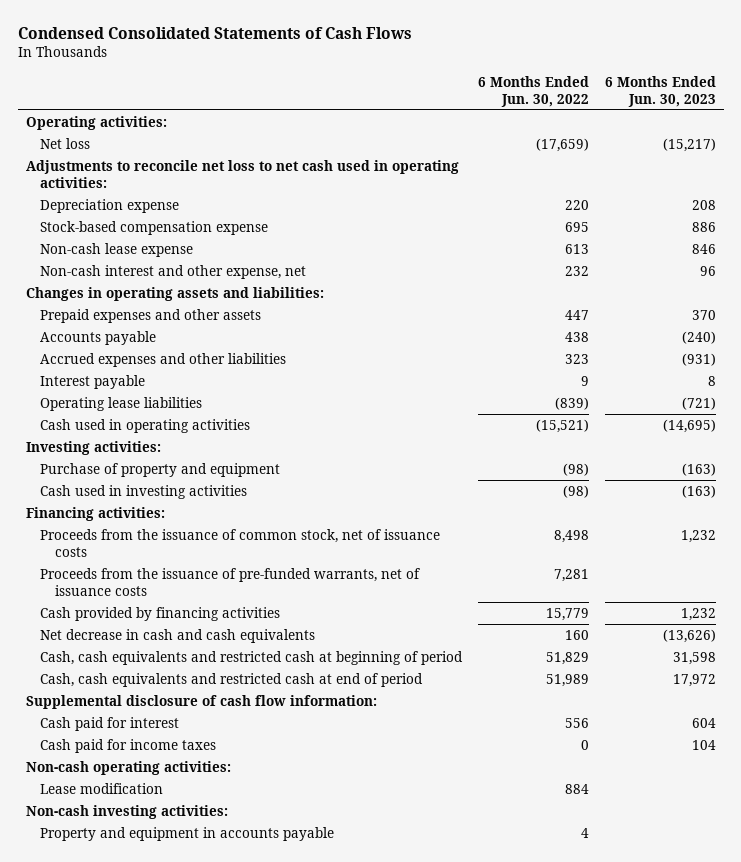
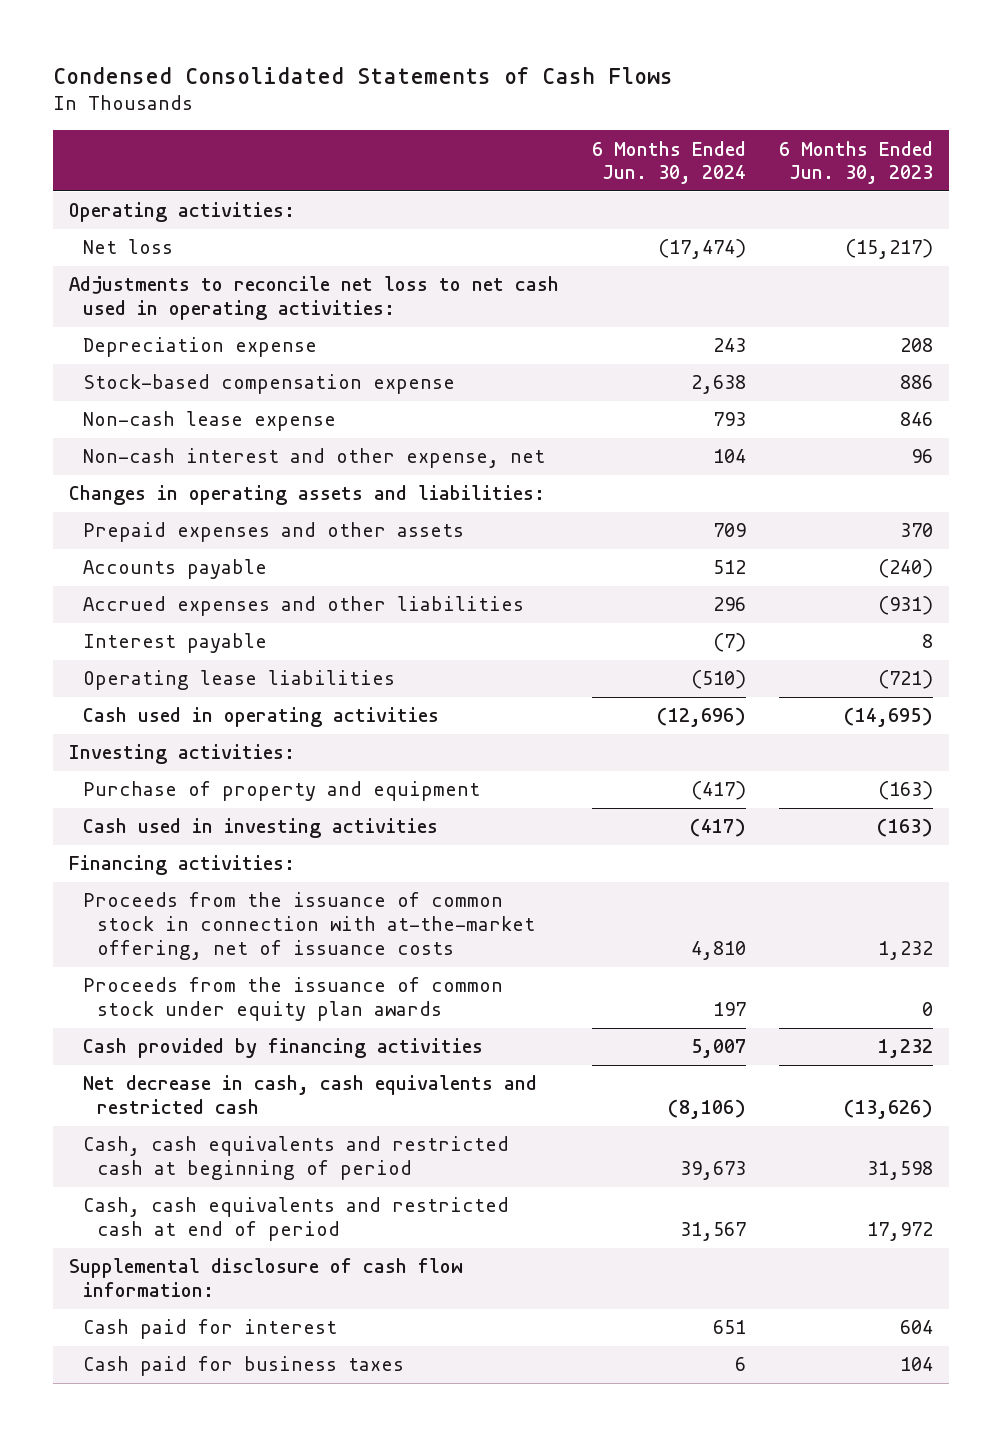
- | 6 Months Ended Jun. 30, 2022 | 6 Months Ended Jun. 30, 2023
+ | 6 Months Ended Jun. 30, 2024 | 6 Months Ended Jun. 30, 2023
- Proceeds from the issuance of common stock, net of issuance costs | 8,498 | 1,232
- Proceeds from the issuance of pre-funded warrants, net of issuance costs | 7,281 |
+ Proceeds from the issuance of common stock in connection with at-the-market offering, net of issuance costs | 4,810 | 1,232
+ Proceeds from the issuance of common stock under equity plan awards | 197 | 0
- Net decrease in cash and cash equivalents | 160 | (13,626)
+ Net decrease in cash, cash equivalents and restricted cash | (8,106) | (13,626)
- Cash paid for income taxes | 0 | 104
- Non-cash operating activities:
- Lease modification | 884 |
- Non-cash investing activities:
- Property and equipment in accounts payable | 4 |
+ Cash paid for business taxes | 6 | 104

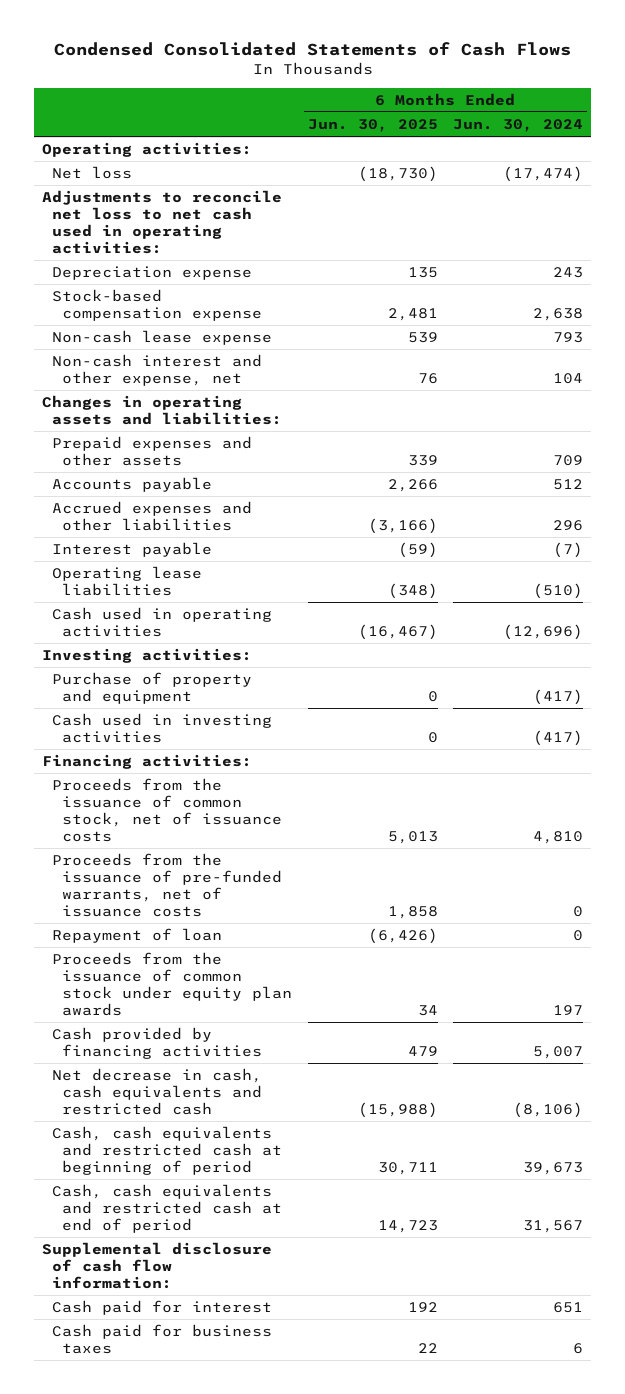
- | 6 Months Ended Jun. 30, 2024 | 6 Months Ended Jun. 30, 2023
+ | 6 Months Ended Jun. 30, 2025 | 6 Months Ended Jun. 30, 2024
- Proceeds from the issuance of common stock in connection with at-the-market offering, net of issuance costs | 4,810 | 1,232
+ Proceeds from the issuance of common stock, net of issuance costs | 5,013 | 4,810
+ Proceeds from the issuance of pre-funded warrants, net of issuance costs | 1,858 | 0
+ Repayment of loan | (6,426) | 0

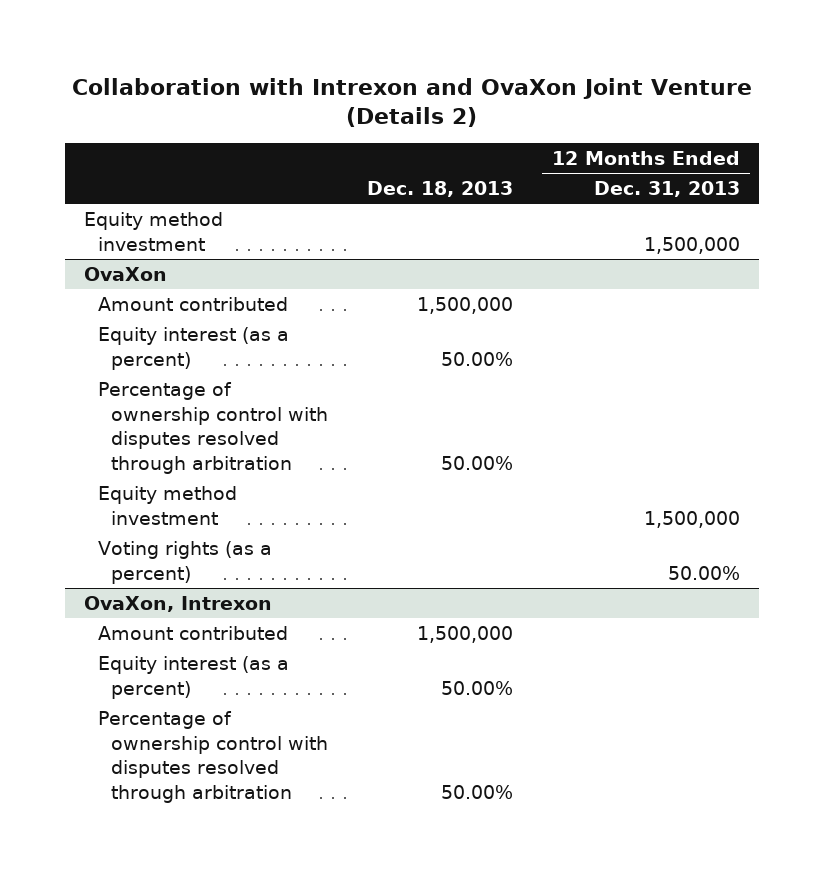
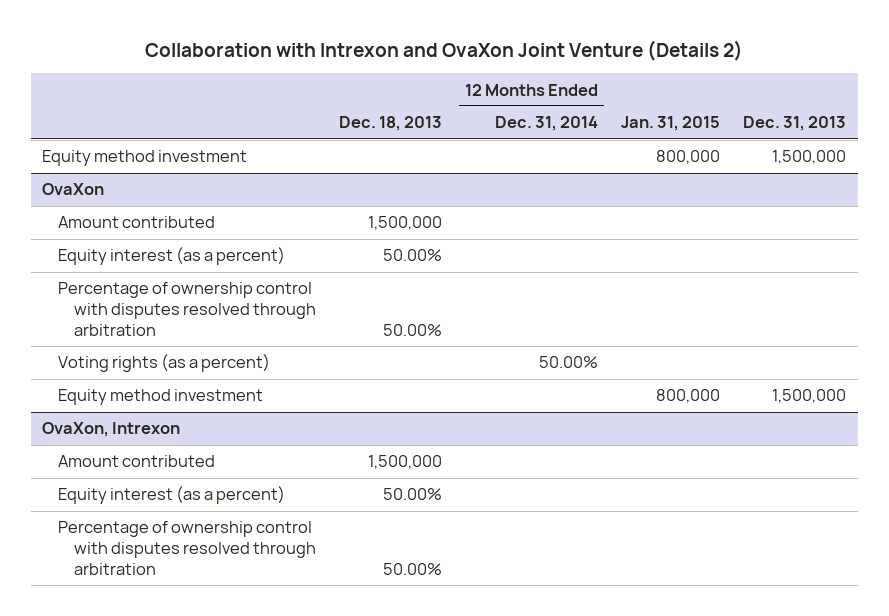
- | Dec. 18, 2013 | 12 Months Ended Dec. 31, 2013
+ | Dec. 18, 2013 | 12 Months Ended Dec. 31, 2014 | Jan. 31, 2015 | Dec. 31, 2013
@ OvaXon
moved down: Equity method investment | | | 800,000 | 1,500,000

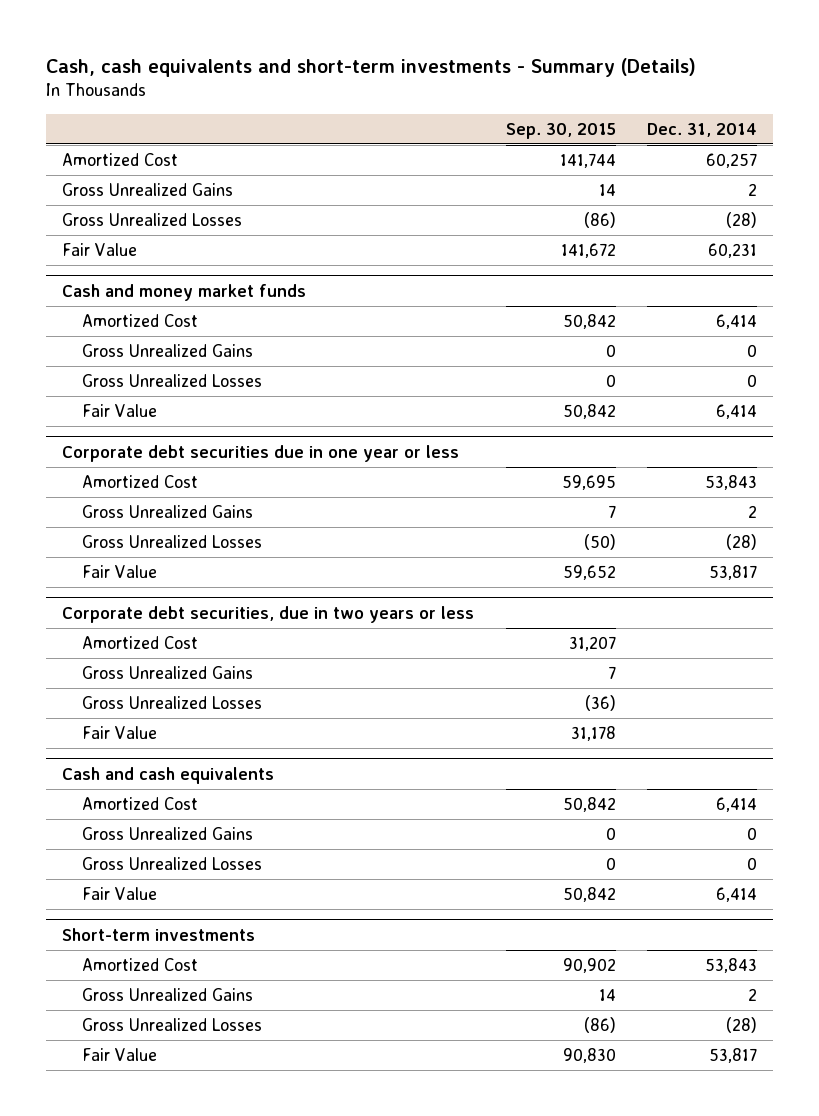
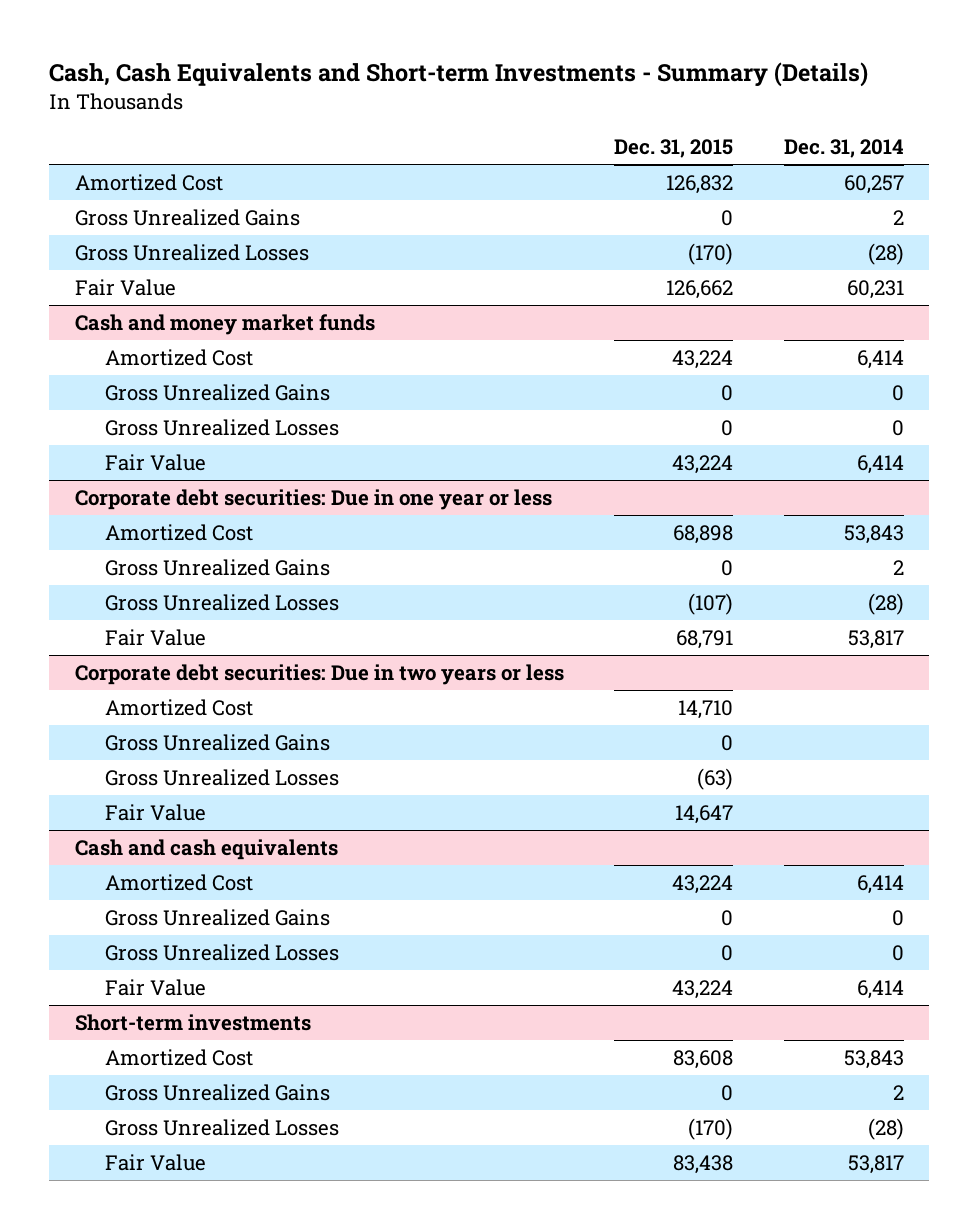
- Cash, cash equivalents and short-term investments - Summary (Details)
+ Cash, Cash Equivalents and Short-term Investments - Summary (Details)
- | Sep. 30, 2015 | Dec. 31, 2014
+ | Dec. 31, 2015 | Dec. 31, 2014
- Corporate debt securities due in one year or less
+ Corporate debt securities: Due in one year or less
- Corporate debt securities, due in two years or less
+ Corporate debt securities: Due in two years or less

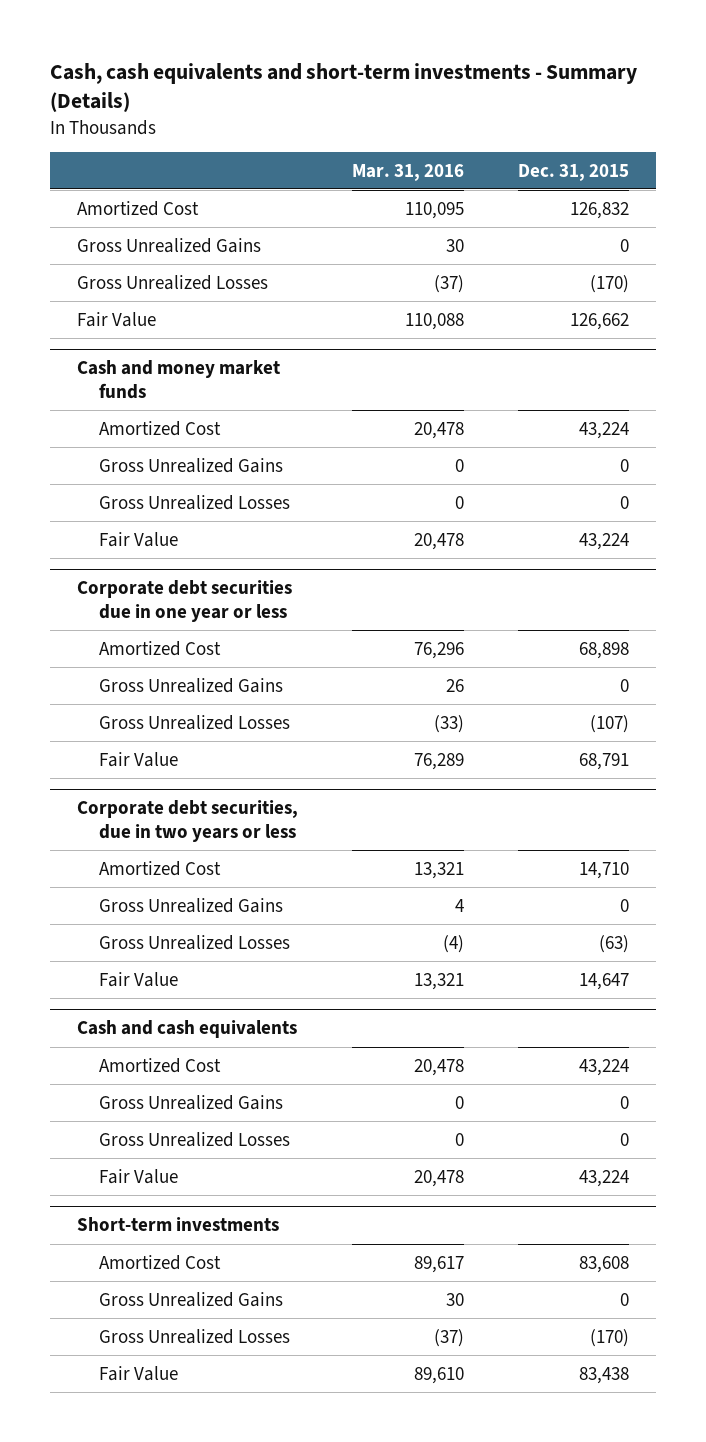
- Cash, Cash Equivalents and Short-term Investments - Summary (Details)
+ Cash, cash equivalents and short-term investments - Summary (Details)
- | Dec. 31, 2015 | Dec. 31, 2014
+ | Mar. 31, 2016 | Dec. 31, 2015
- Corporate debt securities: Due in one year or less
+ Corporate debt securities due in one year or less
- Corporate debt securities: Due in two years or less
+ Corporate debt securities, due in two years or less

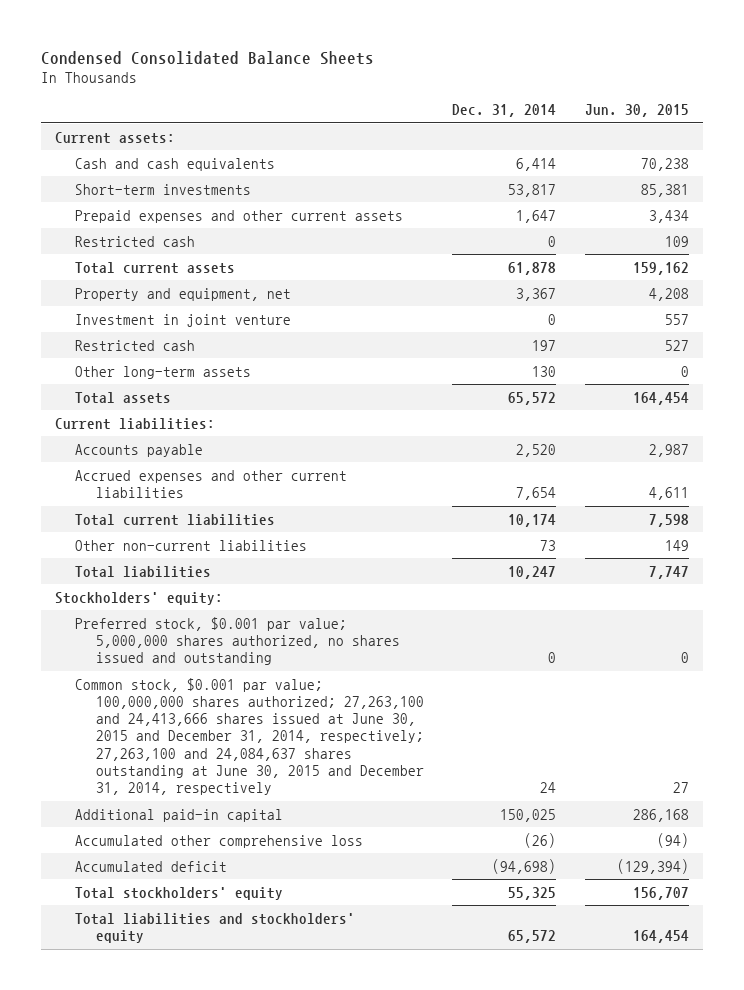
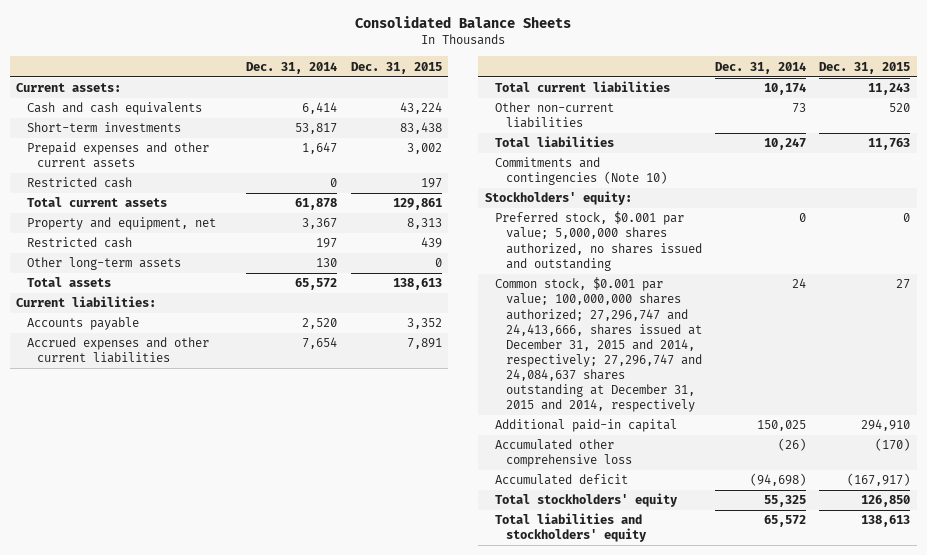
- Condensed Consolidated Balance Sheets
+ Consolidated Balance Sheets
- | Dec. 31, 2014 | Jun. 30, 2015
+ | Dec. 31, 2014 | Dec. 31, 2015
- Investment in joint venture | 0 | 557
+ Commitments and contingencies (Note 10)
- Common stock, $0.001 par value; 100,000,000 shares authorized; 27,263,100 and 24,413,666 shares issued at June 30, 2015 and December 31, 2014, respectively; 27,263,100 and 24,084,637 shares outstanding at June 30, 2015 and December 31, 2014, respectively | 24 | 27
+ Common stock, $0.001 par value; 100,000,000 shares authorized; 27,296,747 and 24,413,666, shares issued at December 31, 2015 and 2014, respectively; 27,296,747 and 24,084,637 shares outstanding at December 31, 2015 and 2014, respectively | 24 | 27

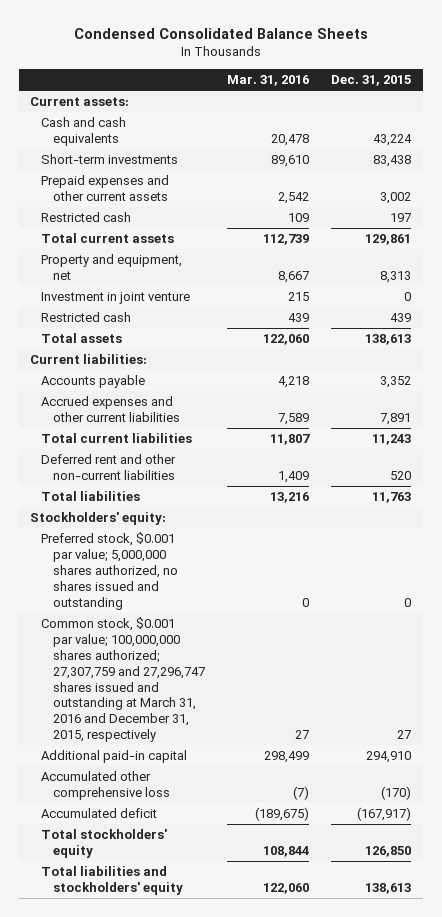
- Consolidated Balance Sheets
+ Condensed Consolidated Balance Sheets
- | Dec. 31, 2014 | Dec. 31, 2015
+ | Mar. 31, 2016 | Dec. 31, 2015
+ Investment in joint venture | 215 | 0
- Other long-term assets | 130 | 0
- Other non-current liabilities | 73 | 520
+ Deferred rent and other non-current liabilities | 1,409 | 520
- Commitments and contingencies (Note 10)
- Common stock, $0.001 par value; 100,000,000 shares authorized; 27,296,747 and 24,413,666, shares issued at December 31, 2015 and 2014, respectively; 27,296,747 and 24,084,637 shares outstanding at December 31, 2015 and 2014, respectively | 24 | 27
+ Common stock, $0.001 par value; 100,000,000 shares authorized; 27,307,759 and 27,296,747 shares issued and outstanding at March 31, 2016 and December 31, 2015, respectively | 27 | 27

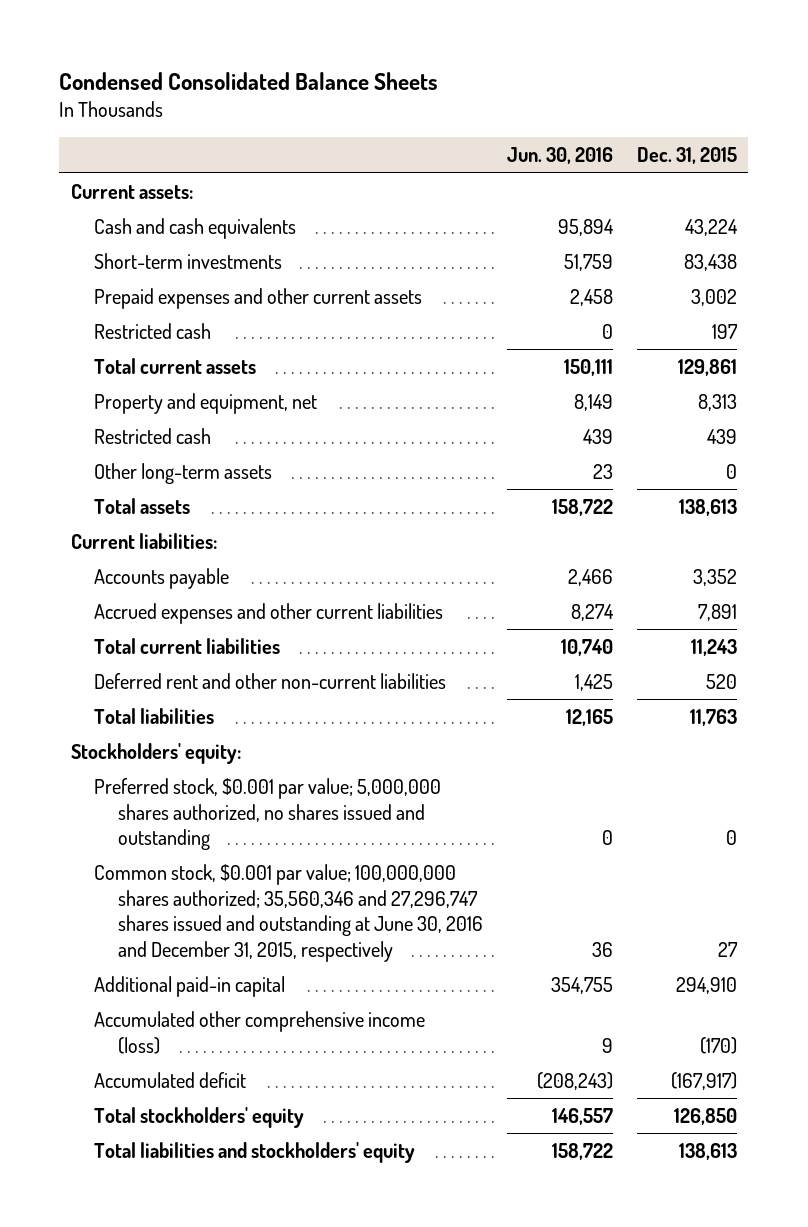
- | Mar. 31, 2016 | Dec. 31, 2015
+ | Jun. 30, 2016 | Dec. 31, 2015
- Investment in joint venture | 215 | 0
+ Other long-term assets | 23 | 0
- Common stock, $0.001 par value; 100,000,000 shares authorized; 27,307,759 and 27,296,747 shares issued and outstanding at March 31, 2016 and December 31, 2015, respectively | 27 | 27
+ Common stock, $0.001 par value; 100,000,000 shares authorized; 35,560,346 and 27,296,747 shares issued and outstanding at June 30, 2016 and December 31, 2015, respectively | 36 | 27
- Accumulated other comprehensive loss | (7) | (170)
+ Accumulated other comprehensive income (loss) | 9 | (170)

